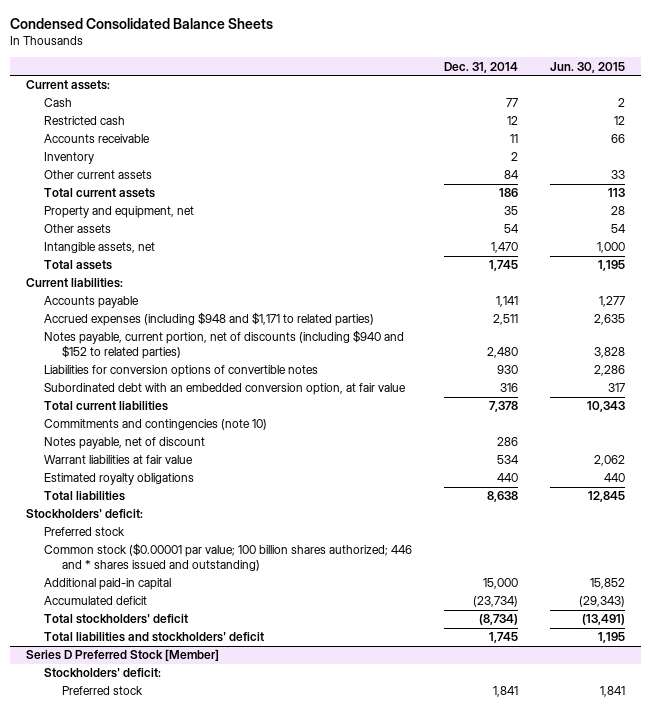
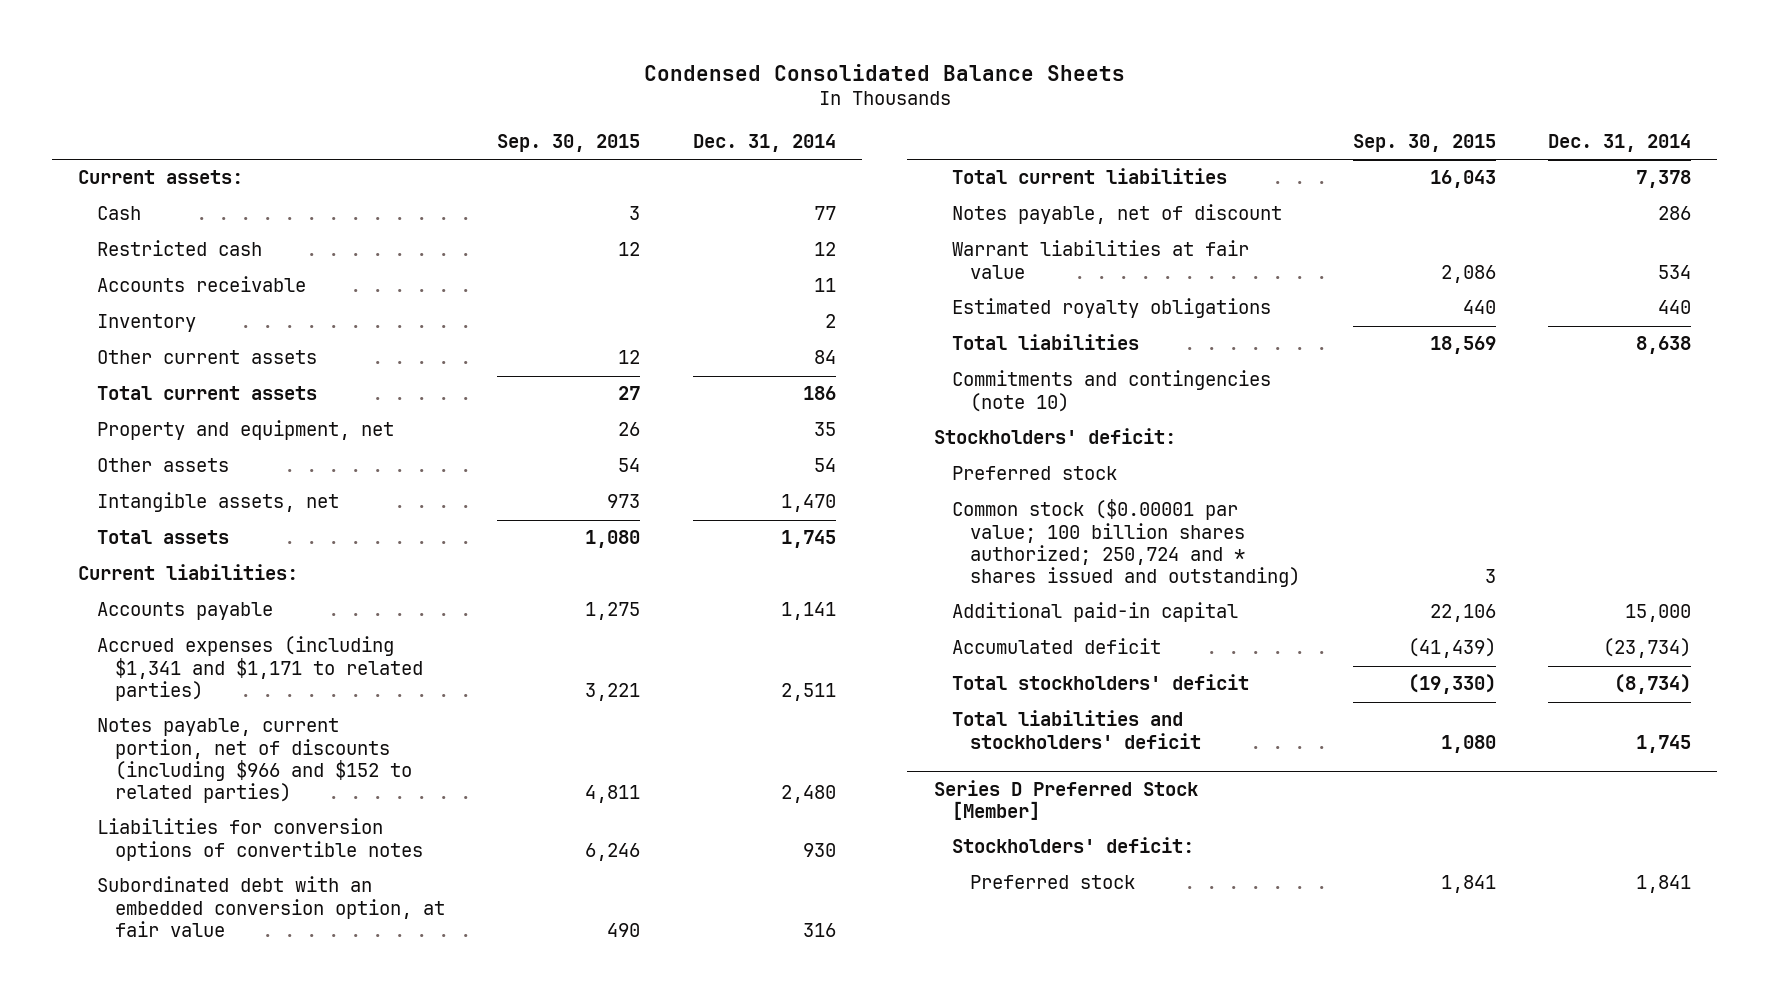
- | Dec. 31, 2014 | Jun. 30, 2015
+ | Sep. 30, 2015 | Dec. 31, 2014
- Accrued expenses (including $948 and $1,171 to related parties) | 2,511 | 2,635
- Notes payable, current portion, net of discounts (including $940 and $152 to related parties) | 2,480 | 3,828
+ Accrued expenses (including $1,341 and $1,171 to related parties) | 3,221 | 2,511
+ Notes payable, current portion, net of discounts (including $966 and $152 to related parties) | 4,811 | 2,480
moved down: Commitments and contingencies (note 10)
- Common stock ($0.00001 par value; 100 billion shares authorized; 446 and * shares issued and outstanding)
+ Common stock ($0.00001 par value; 100 billion shares authorized; 250,724 and * shares issued and outstanding) | 3 |

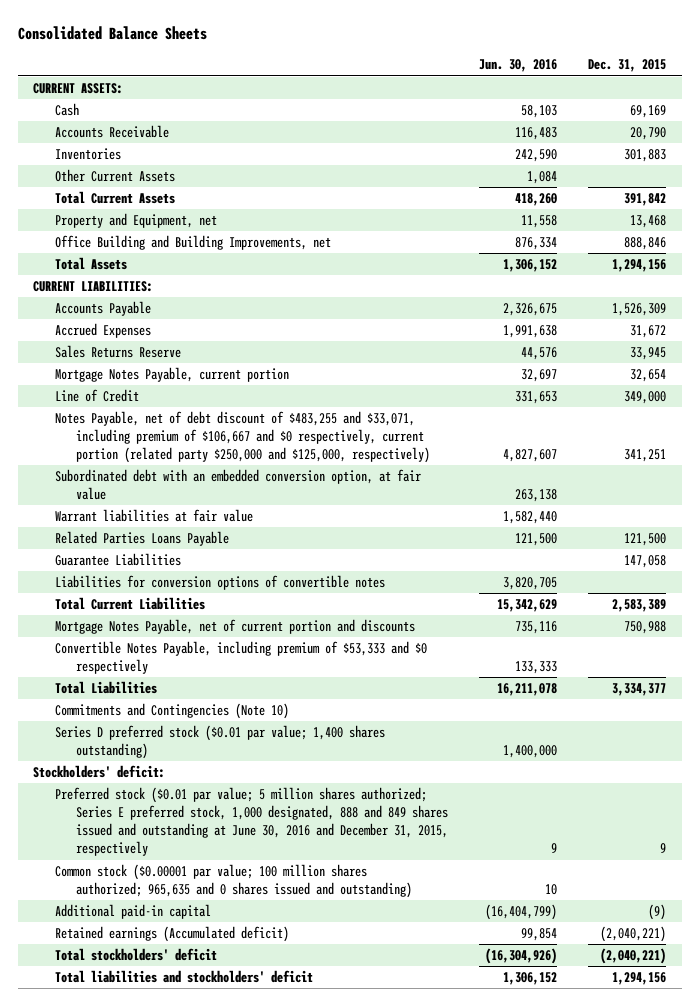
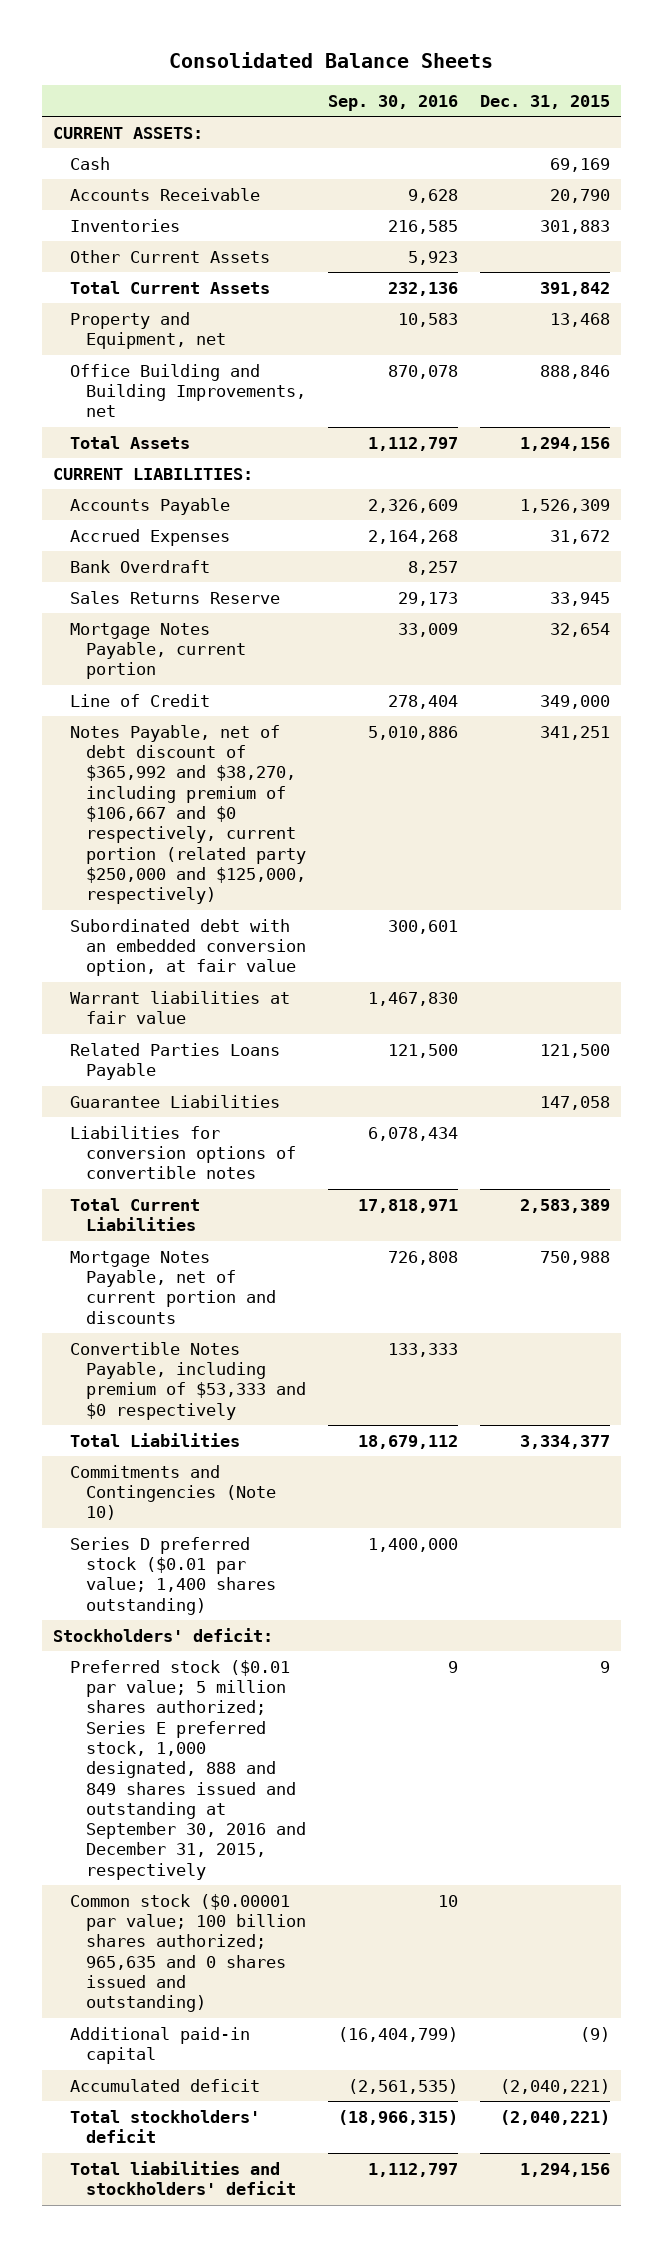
- | Jun. 30, 2016 | Dec. 31, 2015
+ | Sep. 30, 2016 | Dec. 31, 2015
+ Bank Overdraft | 8,257 |
- Notes Payable, net of debt discount of $483,255 and $33,071, including premium of $106,667 and $0 respectively, current portion (related party $250,000 and $125,000, respectively) | 4,827,607 | 341,251
+ Notes Payable, net of debt discount of $365,992 and $38,270, including premium of $106,667 and $0 respectively, current portion (related party $250,000 and $125,000, respectively) | 5,010,886 | 341,251
- Preferred stock ($0.01 par value; 5 million shares authorized; Series E preferred stock, 1,000 designated, 888 and 849 shares issued and outstanding at June 30, 2016 and December 31, 2015, respectively | 9 | 9
- Common stock ($0.00001 par value; 100 million shares authorized; 965,635 and 0 shares issued and outstanding) | 10 |
+ Preferred stock ($0.01 par value; 5 million shares authorized; Series E preferred stock, 1,000 designated, 888 and 849 shares issued and outstanding at September 30, 2016 and December 31, 2015, respectively | 9 | 9
+ Common stock ($0.00001 par value; 100 billion shares authorized; 965,635 and 0 shares issued and outstanding) | 10 |
- Retained earnings (Accumulated deficit) | 99,854 | (2,040,221)
+ Accumulated deficit | (2,561,535) | (2,040,221)

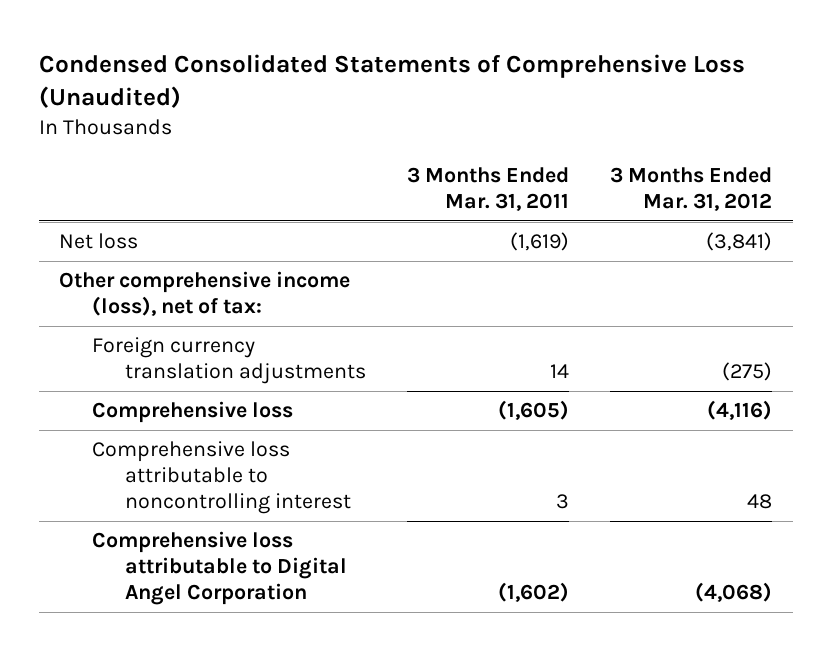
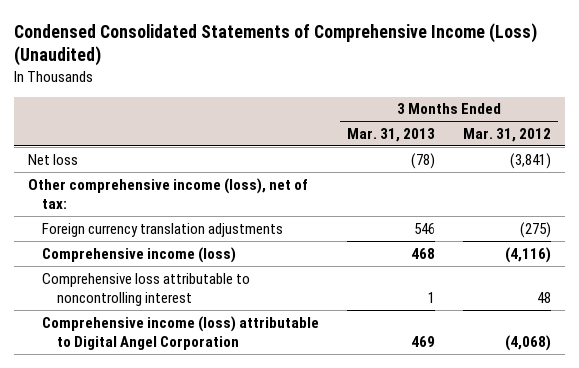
- Condensed Consolidated Statements of Comprehensive Loss (Unaudited)
+ Condensed Consolidated Statements of Comprehensive Income (Loss) (Unaudited)
- | 3 Months Ended Mar. 31, 2011 | 3 Months Ended Mar. 31, 2012
+ | 3 Months Ended Mar. 31, 2013 | 3 Months Ended Mar. 31, 2012
- Comprehensive loss | (1,605) | (4,116)
+ Comprehensive income (loss) | 468 | (4,116)
- Comprehensive loss attributable to Digital Angel Corporation | (1,602) | (4,068)
+ Comprehensive income (loss) attributable to Digital Angel Corporation | 469 | (4,068)

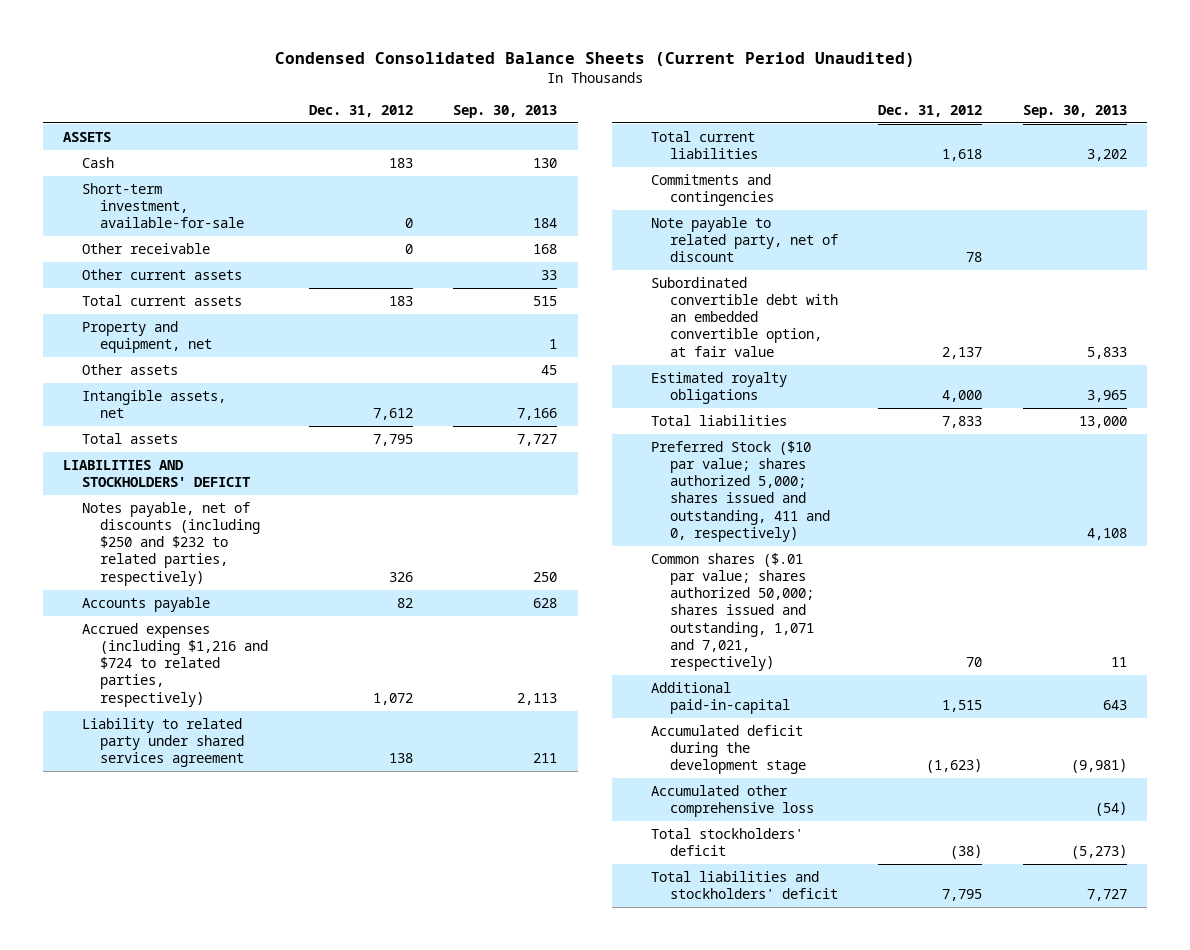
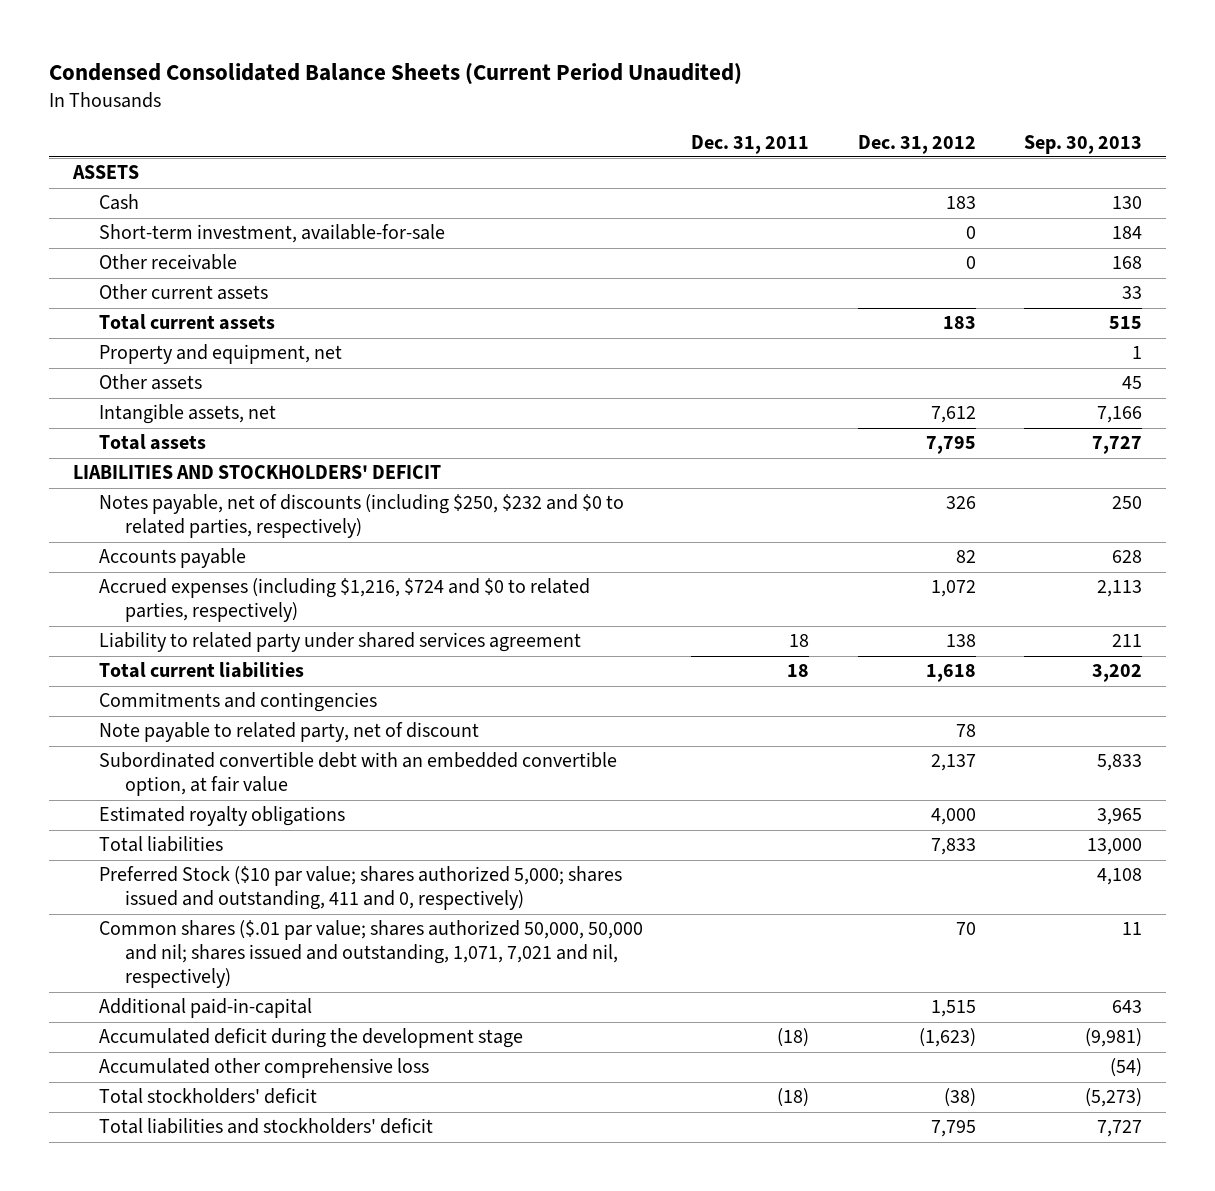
- | Dec. 31, 2012 | Sep. 30, 2013
+ | Dec. 31, 2011 | Dec. 31, 2012 | Sep. 30, 2013
- Notes payable, net of discounts (including $250 and $232 to related parties, respectively) | 326 | 250
+ Notes payable, net of discounts (including $250, $232 and $0 to related parties, respectively) | | 326 | 250
- Accrued expenses (including $1,216 and $724 to related parties, respectively) | 1,072 | 2,113
+ Accrued expenses (including $1,216, $724 and $0 to related parties, respectively) | | 1,072 | 2,113
- Common shares ($.01 par value; shares authorized 50,000; shares issued and outstanding, 1,071 and 7,021, respectively) | 70 | 11
+ Common shares ($.01 par value; shares authorized 50,000, 50,000 and nil; shares issued and outstanding, 1,071, 7,021 and nil, respectively) | | 70 | 11

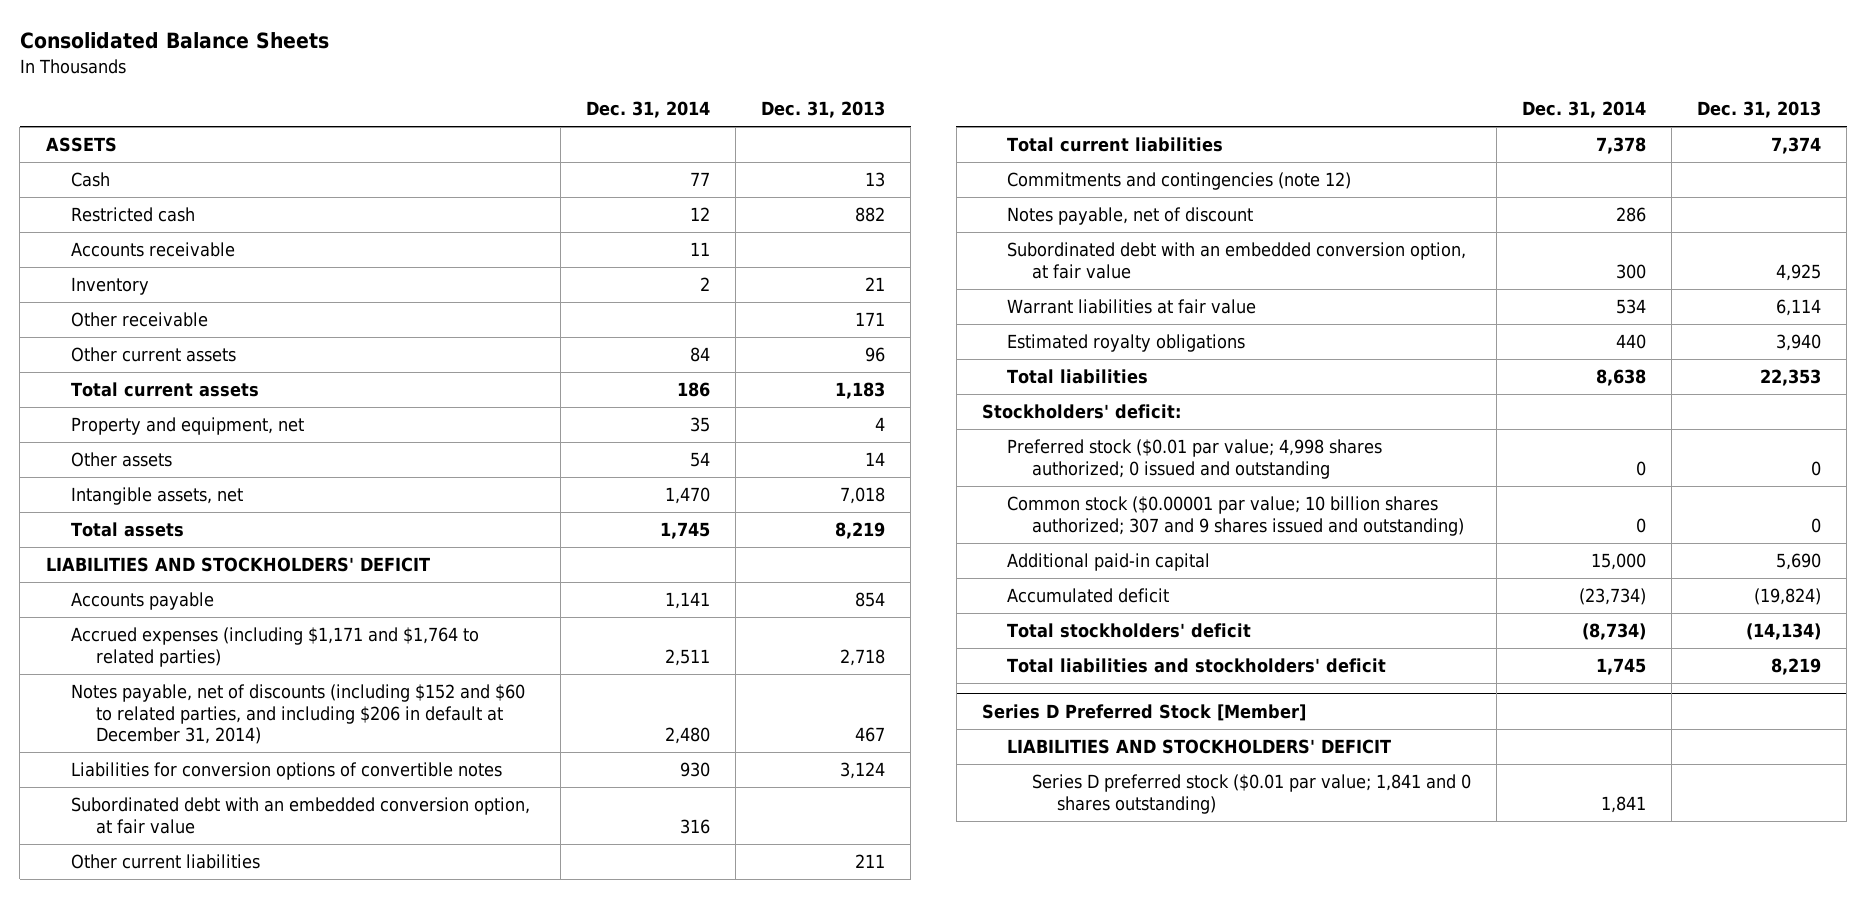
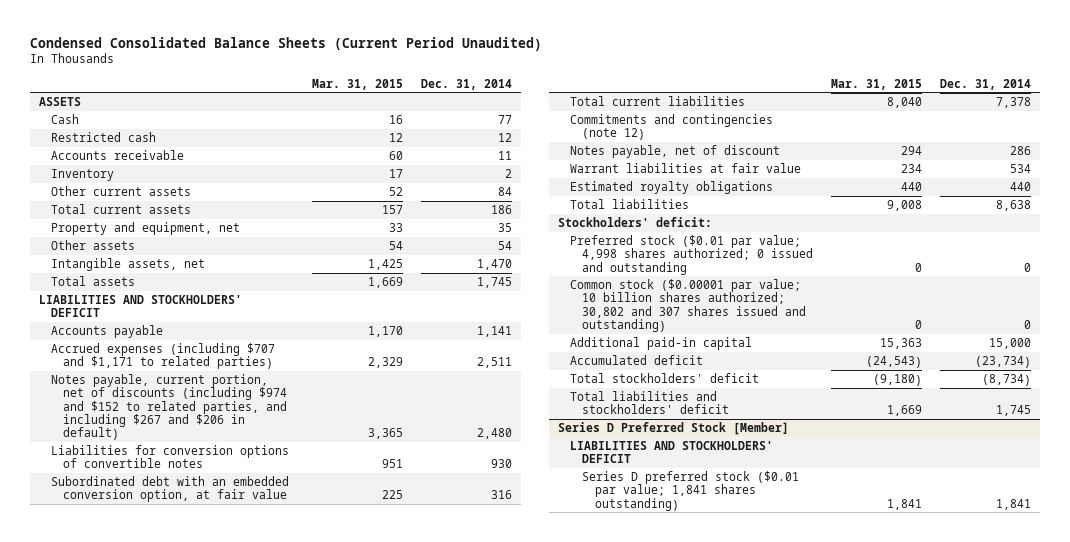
- Consolidated Balance Sheets
+ Condensed Consolidated Balance Sheets (Current Period Unaudited)
- | Dec. 31, 2014 | Dec. 31, 2013
+ | Mar. 31, 2015 | Dec. 31, 2014
- Other receivable | | 171
- Accrued expenses (including $1,171 and $1,764 to related parties) | 2,511 | 2,718
- Notes payable, net of discounts (including $152 and $60 to related parties, and including $206 in default at December 31, 2014) | 2,480 | 467
+ Accrued expenses (including $707 and $1,171 to related parties) | 2,329 | 2,511
+ Notes payable, current portion, net of discounts (including $974 and $152 to related parties, and including $267 and $206 in default) | 3,365 | 2,480
- Other current liabilities | | 211
- Subordinated debt with an embedded conversion option, at fair value | 300 | 4,925
- Common stock ($0.00001 par value; 10 billion shares authorized; 307 and 9 shares issued and outstanding) | 0 | 0
+ Common stock ($0.00001 par value; 10 billion shares authorized; 30,802 and 307 shares issued and outstanding) | 0 | 0
@ Series D Preferred Stock [Member]
- Series D preferred stock ($0.01 par value; 1,841 and 0 shares outstanding) | 1,841 |
+ Series D preferred stock ($0.01 par value; 1,841 shares outstanding) | 1,841 | 1,841

